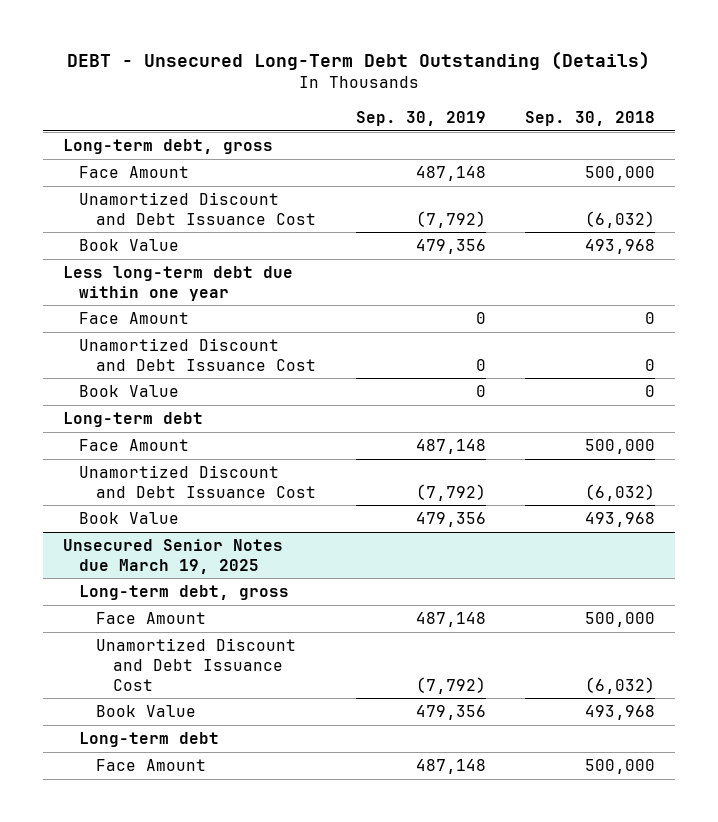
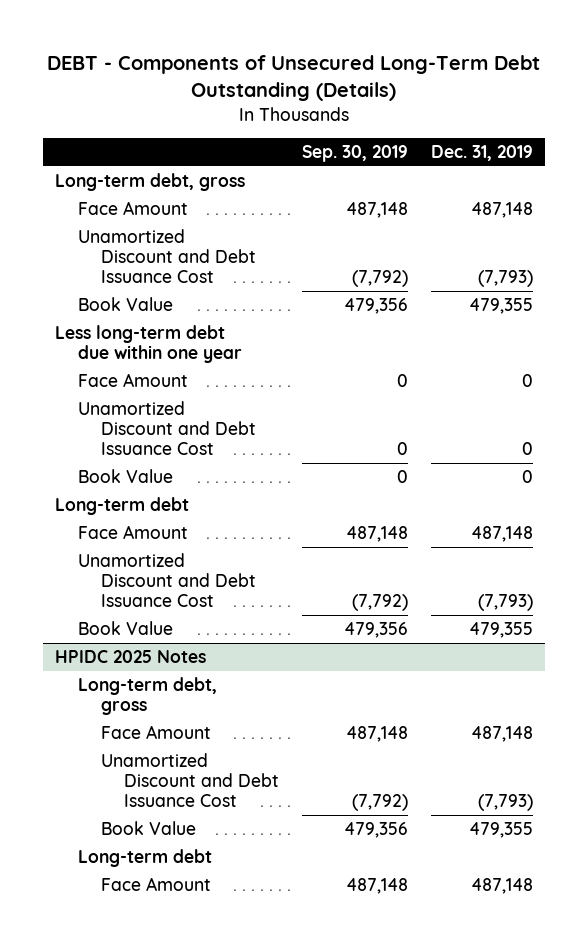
- DEBT - Unsecured Long-Term Debt Outstanding (Details)
+ DEBT - Components of Unsecured Long-Term Debt Outstanding (Details)
- | Sep. 30, 2019 | Sep. 30, 2018
+ | Sep. 30, 2019 | Dec. 31, 2019
- Unsecured Senior Notes due March 19, 2025
+ HPIDC 2025 Notes

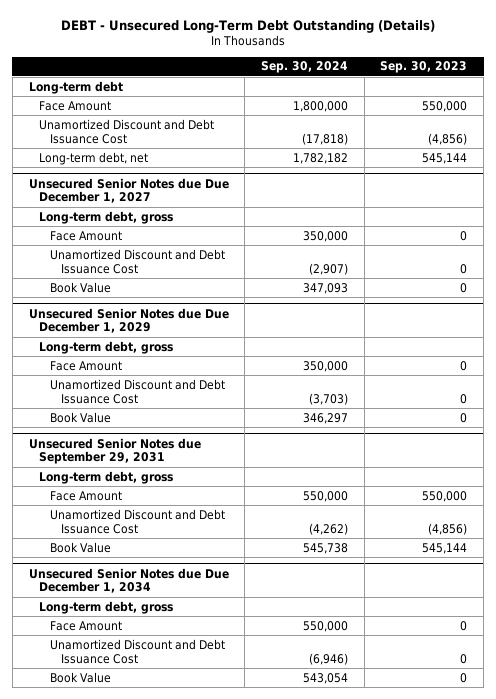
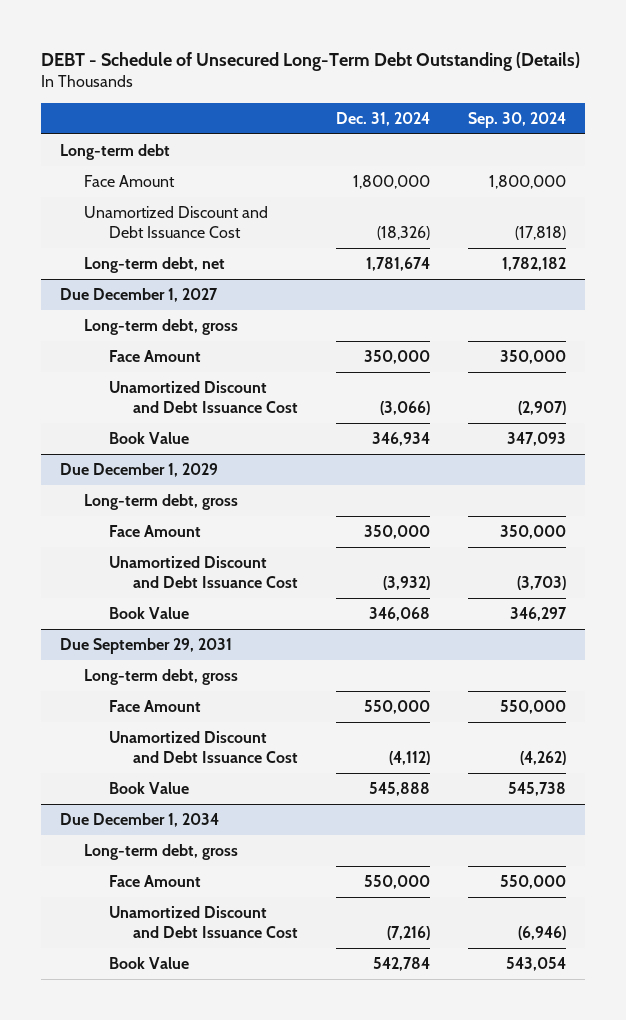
- DEBT - Unsecured Long-Term Debt Outstanding (Details)
+ DEBT - Schedule of Unsecured Long-Term Debt Outstanding (Details)
- | Sep. 30, 2024 | Sep. 30, 2023
+ | Dec. 31, 2024 | Sep. 30, 2024
- Unsecured Senior Notes due Due December 1, 2027
+ Due December 1, 2027
- Unsecured Senior Notes due Due December 1, 2029
+ Due December 1, 2029
- Unsecured Senior Notes due September 29, 2031
+ Due September 29, 2031
- Unsecured Senior Notes due Due December 1, 2034
+ Due December 1, 2034

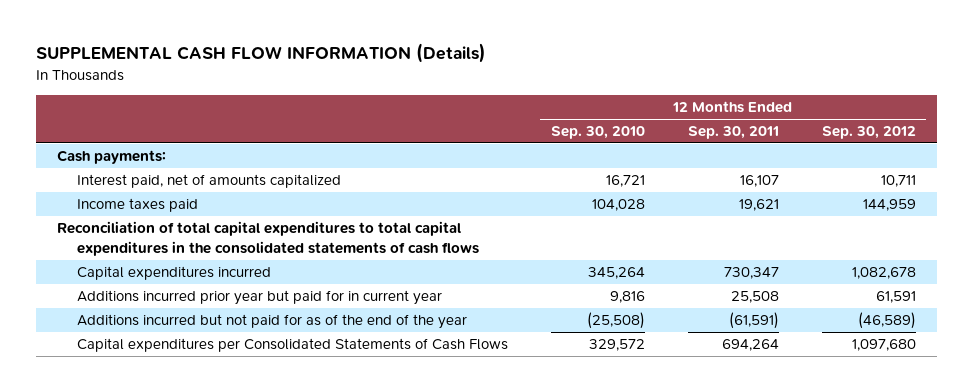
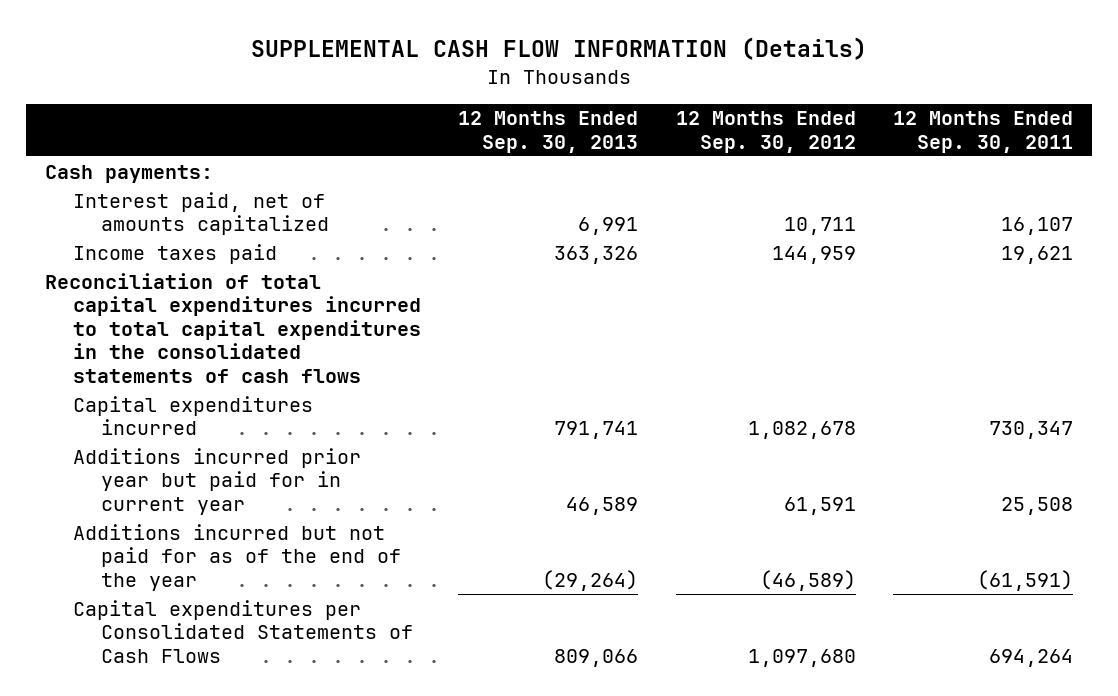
- | 12 Months Ended Sep. 30, 2010 | 12 Months Ended Sep. 30, 2011 | 12 Months Ended Sep. 30, 2012
+ | 12 Months Ended Sep. 30, 2013 | 12 Months Ended Sep. 30, 2012 | 12 Months Ended Sep. 30, 2011
- Reconciliation of total capital expenditures to total capital expenditures in the consolidated statements of cash flows
+ Reconciliation of total capital expenditures incurred to total capital expenditures in the consolidated statements of cash flows

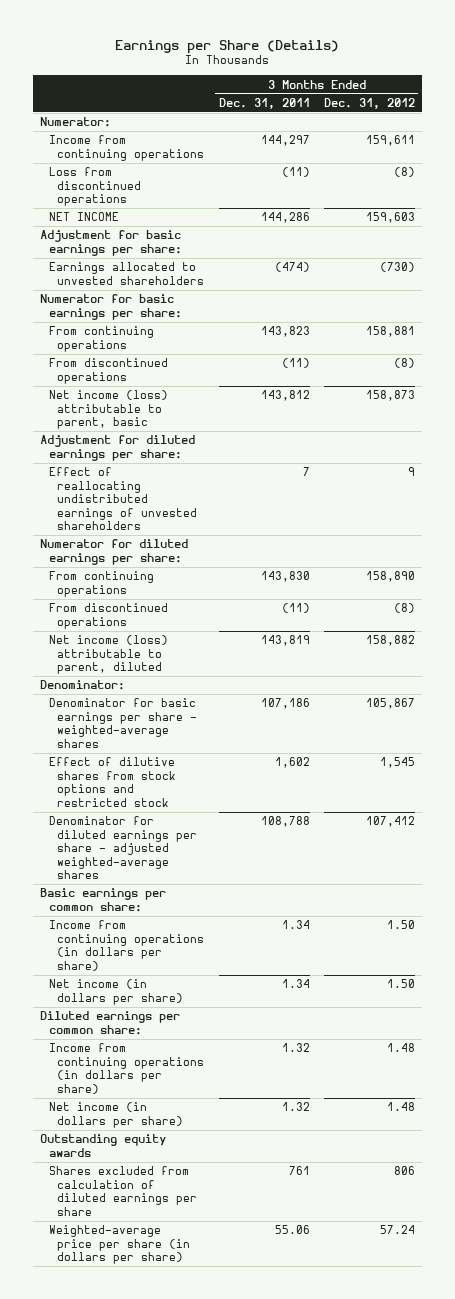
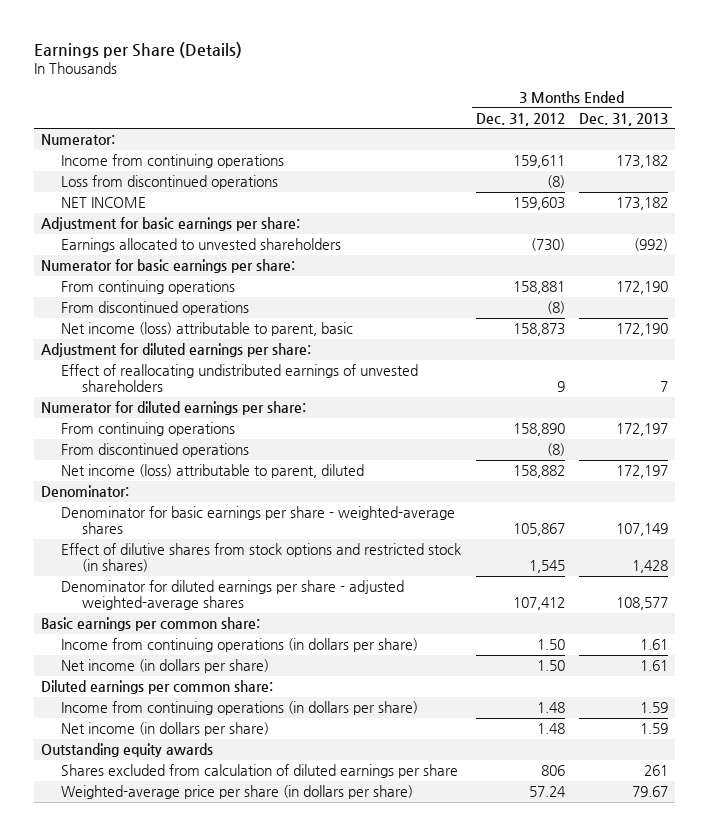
- | 3 Months Ended Dec. 31, 2011 | 3 Months Ended Dec. 31, 2012
+ | 3 Months Ended Dec. 31, 2012 | 3 Months Ended Dec. 31, 2013
- Effect of dilutive shares from stock options and restricted stock | 1,602 | 1,545
+ Effect of dilutive shares from stock options and restricted stock (in shares) | 1,545 | 1,428

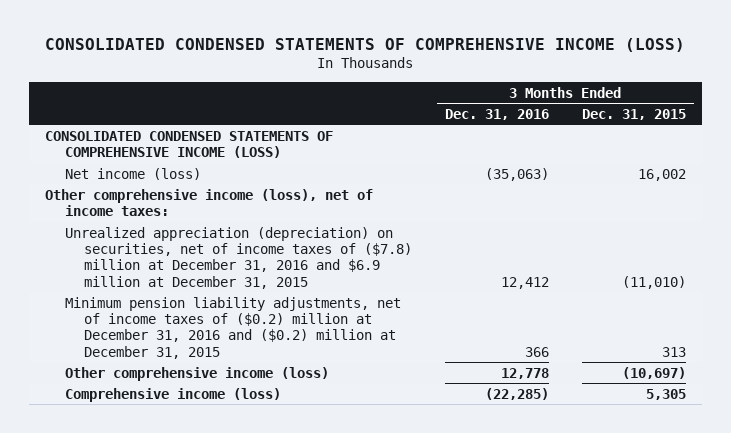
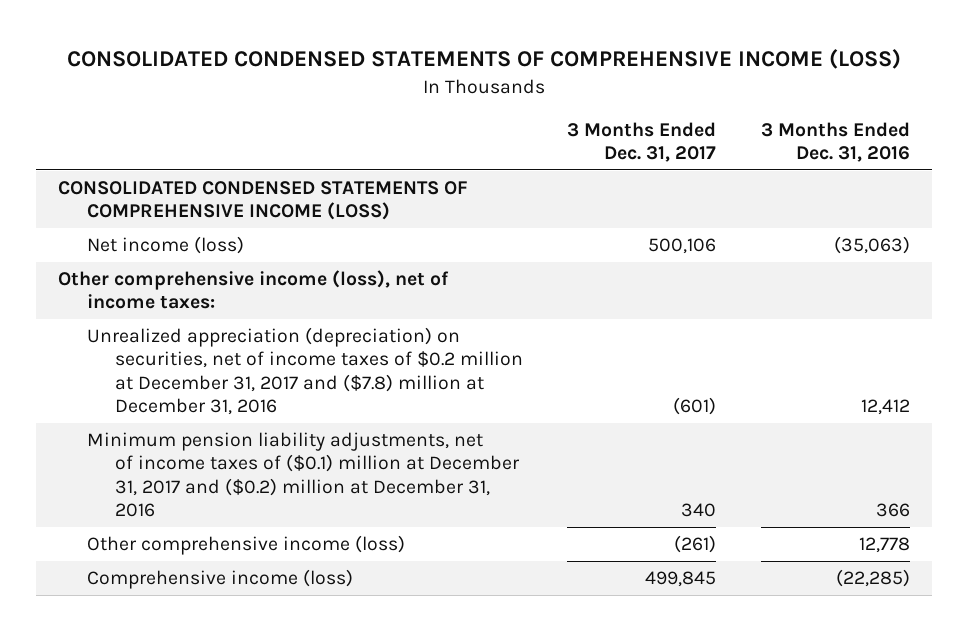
- | 3 Months Ended Dec. 31, 2016 | 3 Months Ended Dec. 31, 2015
+ | 3 Months Ended Dec. 31, 2017 | 3 Months Ended Dec. 31, 2016
- Unrealized appreciation (depreciation) on securities, net of income taxes of ($7.8) million at December 31, 2016 and $6.9 million at December 31, 2015 | 12,412 | (11,010)
- Minimum pension liability adjustments, net of income taxes of ($0.2) million at December 31, 2016 and ($0.2) million at December 31, 2015 | 366 | 313
+ Unrealized appreciation (depreciation) on securities, net of income taxes of $0.2 million at December 31, 2017 and ($7.8) million at December 31, 2016 | (601) | 12,412
+ Minimum pension liability adjustments, net of income taxes of ($0.1) million at December 31, 2017 and ($0.2) million at December 31, 2016 | 340 | 366

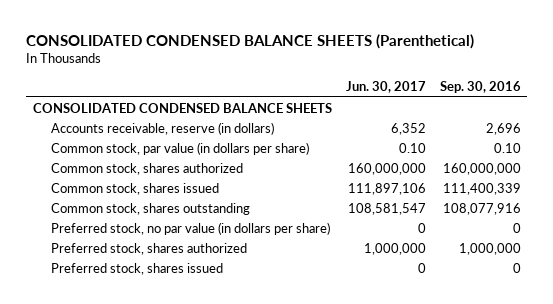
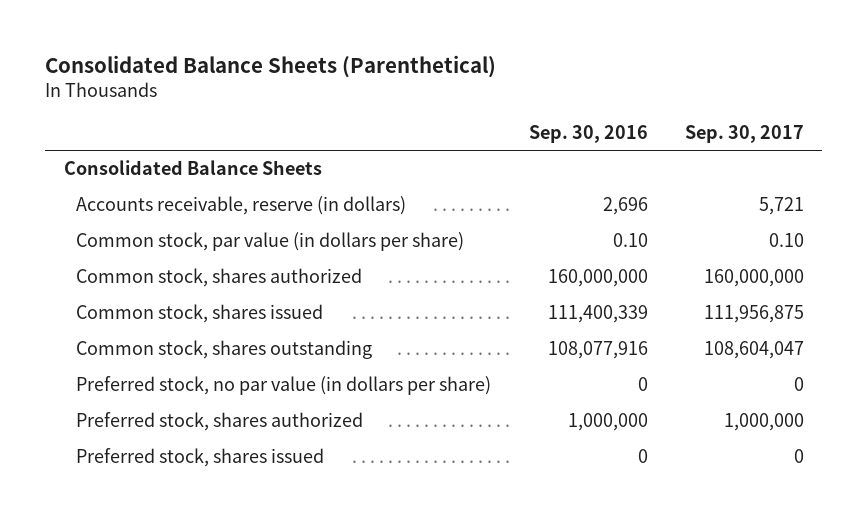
- CONSOLIDATED CONDENSED BALANCE SHEETS (Parenthetical)
+ Consolidated Balance Sheets (Parenthetical)
- | Jun. 30, 2017 | Sep. 30, 2016
+ | Sep. 30, 2016 | Sep. 30, 2017
- CONSOLIDATED CONDENSED BALANCE SHEETS
+ Consolidated Balance Sheets

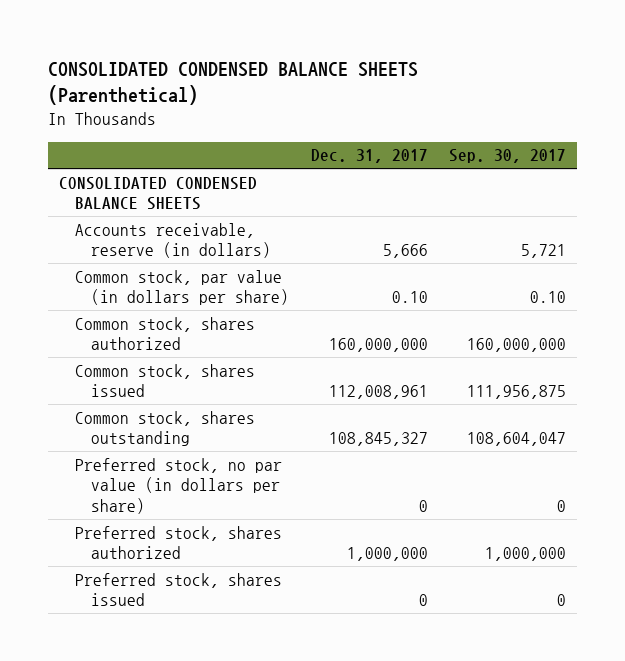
- Consolidated Balance Sheets (Parenthetical)
+ CONSOLIDATED CONDENSED BALANCE SHEETS (Parenthetical)
- | Sep. 30, 2016 | Sep. 30, 2017
+ | Dec. 31, 2017 | Sep. 30, 2017
- Consolidated Balance Sheets
+ CONSOLIDATED CONDENSED BALANCE SHEETS

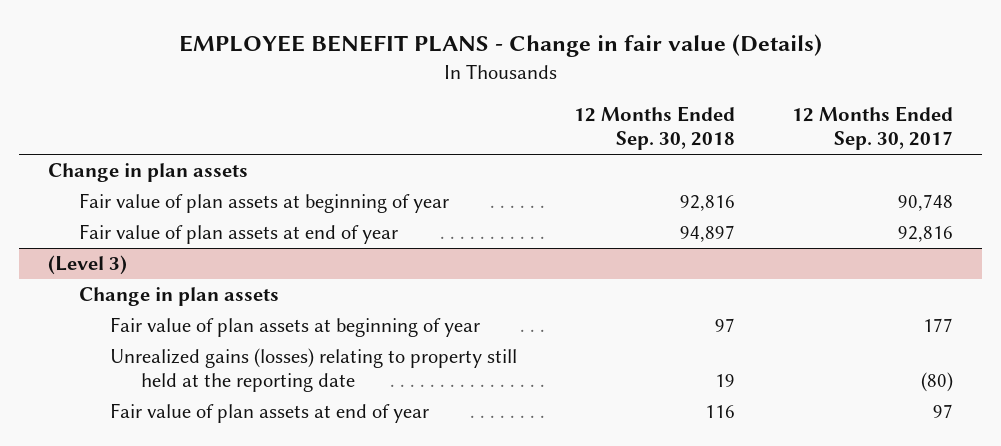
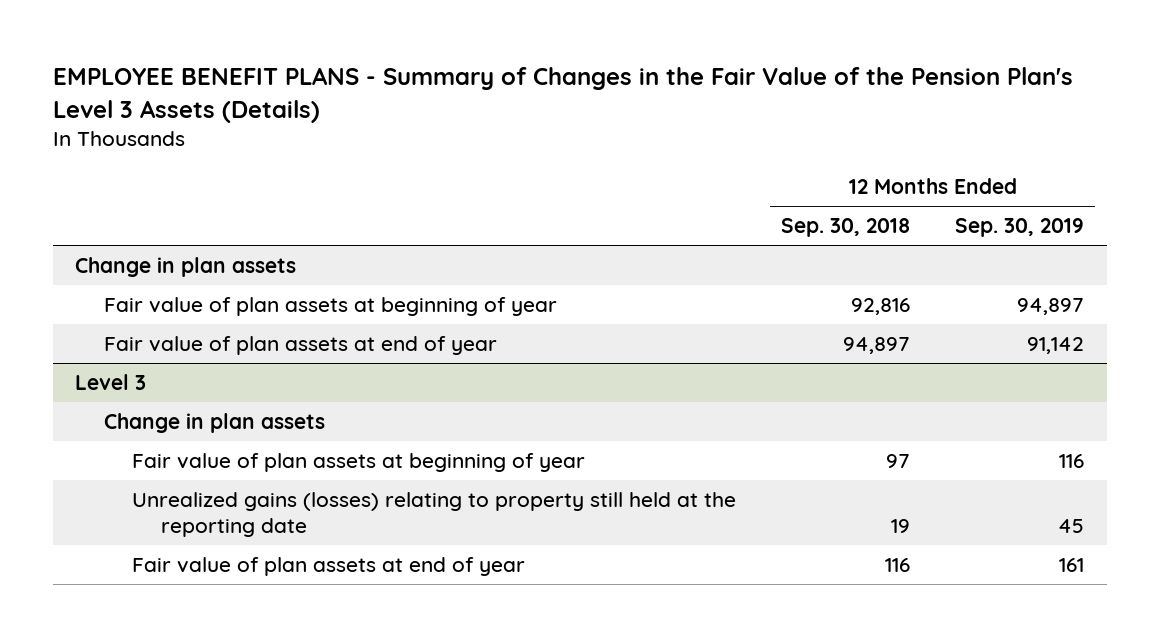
- EMPLOYEE BENEFIT PLANS - Change in fair value (Details)
+ EMPLOYEE BENEFIT PLANS - Summary of Changes in the Fair Value of the Pension Plan's Level 3 Assets (Details)
- | 12 Months Ended Sep. 30, 2018 | 12 Months Ended Sep. 30, 2017
+ | 12 Months Ended Sep. 30, 2018 | 12 Months Ended Sep. 30, 2019
- (Level 3)
+ Level 3

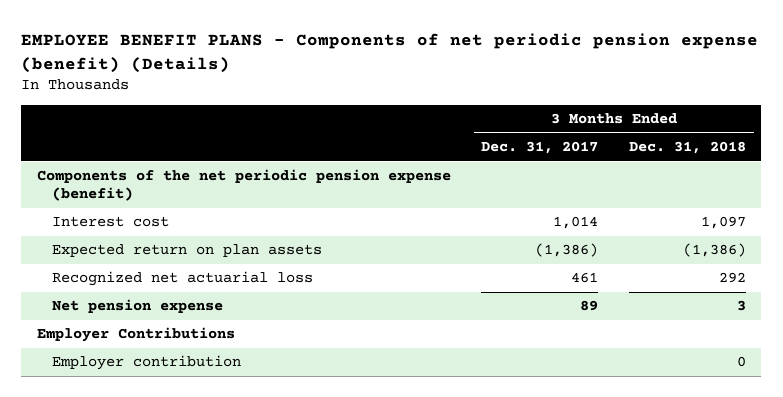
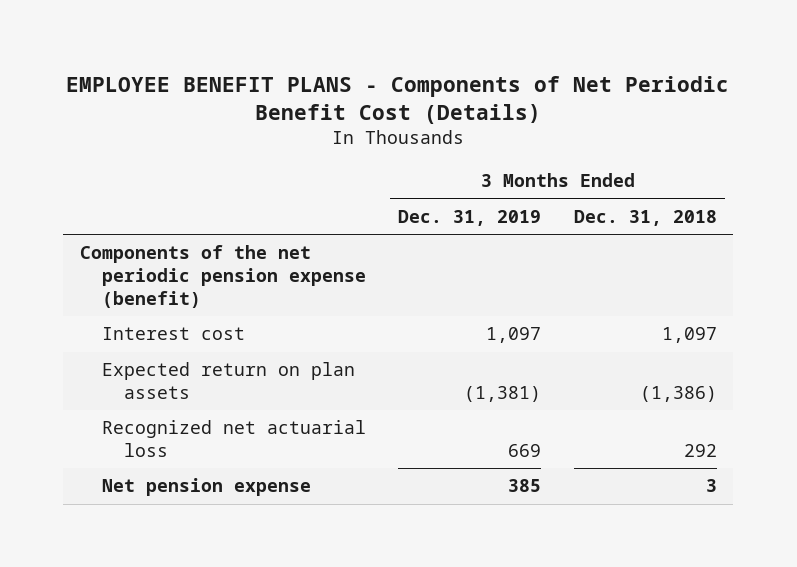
- EMPLOYEE BENEFIT PLANS - Components of net periodic pension expense (benefit) (Details)
+ EMPLOYEE BENEFIT PLANS - Components of Net Periodic Benefit Cost (Details)
- | 3 Months Ended Dec. 31, 2017 | 3 Months Ended Dec. 31, 2018
+ | 3 Months Ended Dec. 31, 2019 | 3 Months Ended Dec. 31, 2018
- Employer Contributions
- Employer contribution | | 0

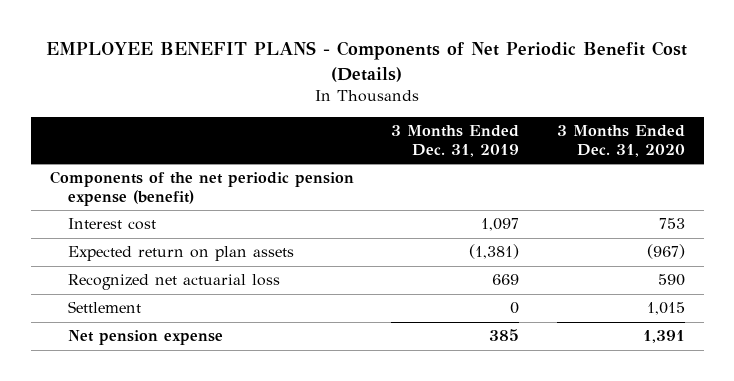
- | 3 Months Ended Dec. 31, 2019 | 3 Months Ended Dec. 31, 2018
+ | 3 Months Ended Dec. 31, 2019 | 3 Months Ended Dec. 31, 2020
+ Settlement | 0 | 1,015

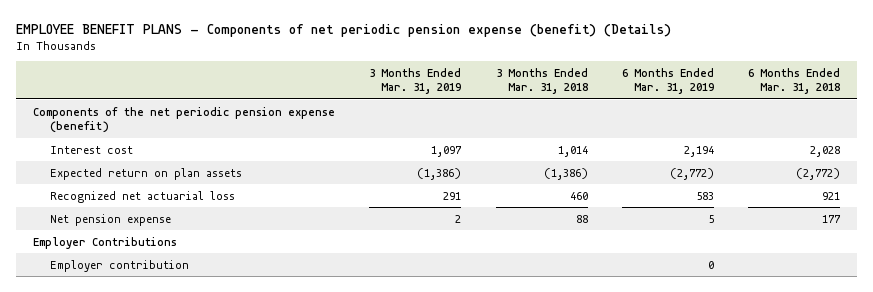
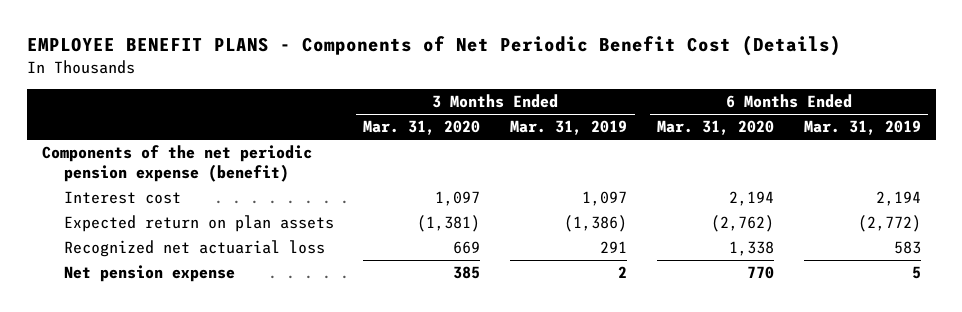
- EMPLOYEE BENEFIT PLANS - Components of net periodic pension expense (benefit) (Details)
+ EMPLOYEE BENEFIT PLANS - Components of Net Periodic Benefit Cost (Details)
- | 3 Months Ended Mar. 31, 2019 | 3 Months Ended Mar. 31, 2018 | 6 Months Ended Mar. 31, 2019 | 6 Months Ended Mar. 31, 2018
+ | 3 Months Ended Mar. 31, 2020 | 3 Months Ended Mar. 31, 2019 | 6 Months Ended Mar. 31, 2020 | 6 Months Ended Mar. 31, 2019
- Employer Contributions
- Employer contribution | | | 0 |

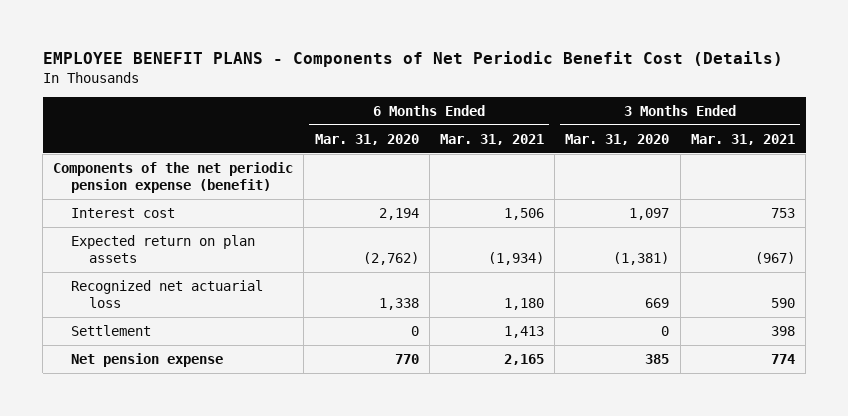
- | 3 Months Ended Mar. 31, 2020 | 3 Months Ended Mar. 31, 2019 | 6 Months Ended Mar. 31, 2020 | 6 Months Ended Mar. 31, 2019
+ | 6 Months Ended Mar. 31, 2020 | 6 Months Ended Mar. 31, 2021 | 3 Months Ended Mar. 31, 2020 | 3 Months Ended Mar. 31, 2021
+ Settlement | 0 | 1,413 | 0 | 398

